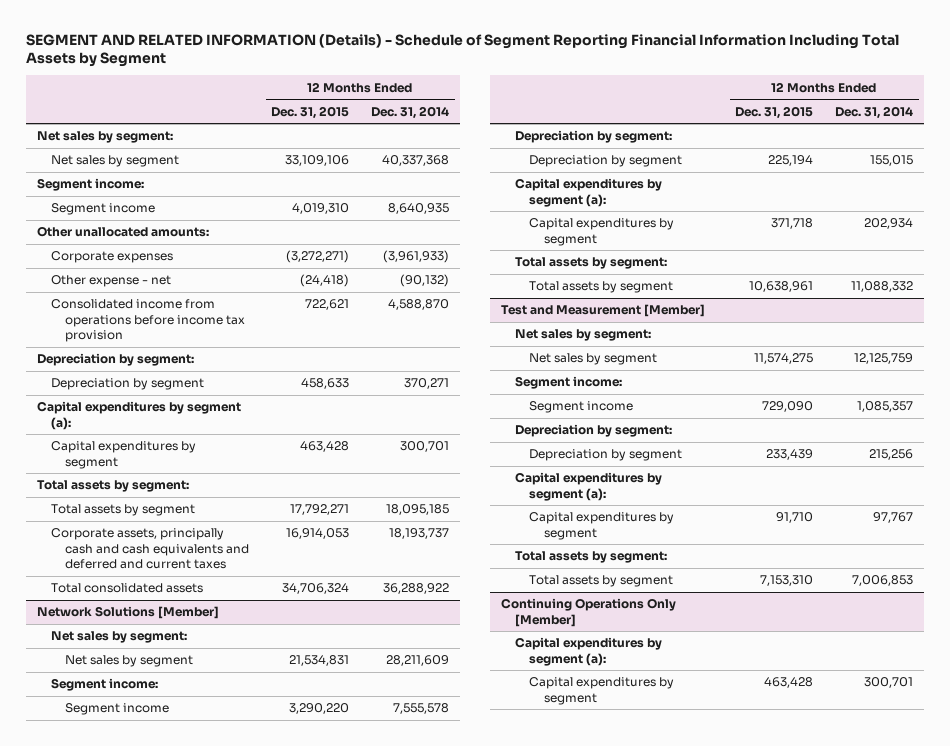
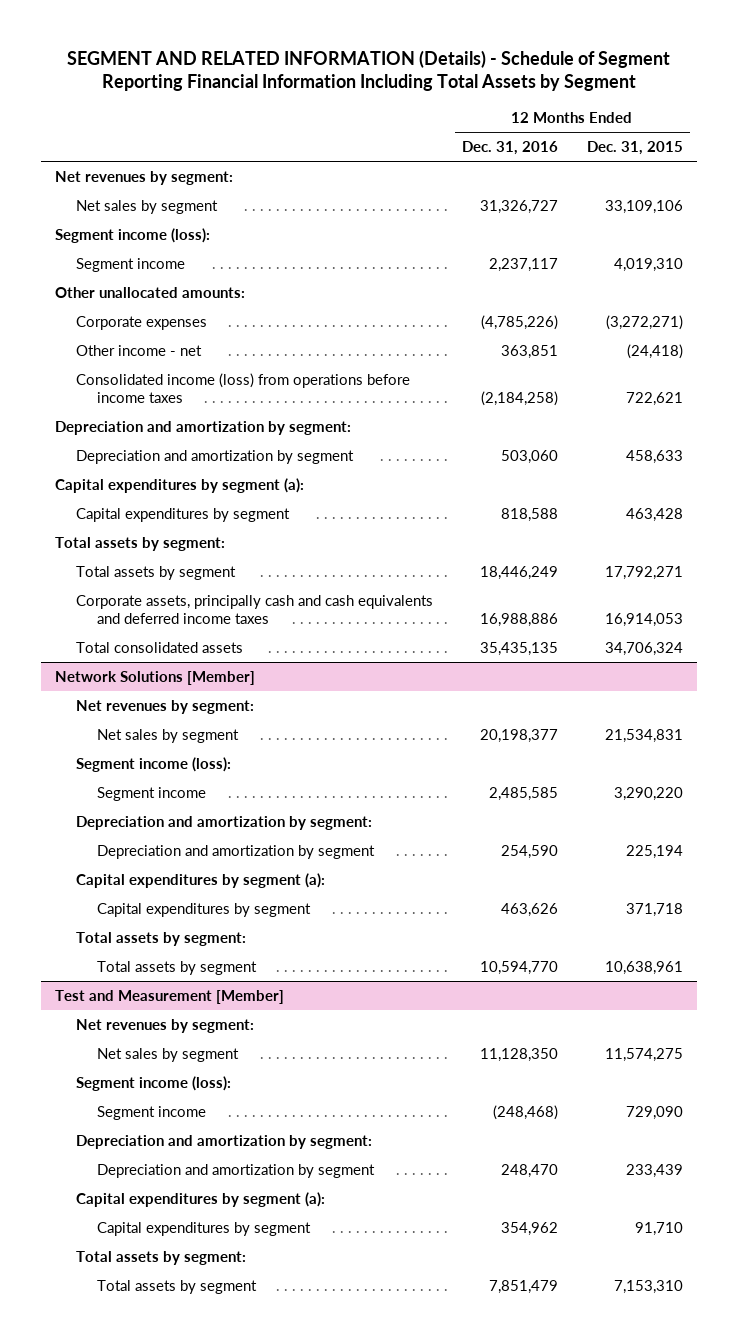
- | 12 Months Ended Dec. 31, 2015 | 12 Months Ended Dec. 31, 2014
+ | 12 Months Ended Dec. 31, 2016 | 12 Months Ended Dec. 31, 2015
- Net sales by segment:
+ Net revenues by segment:
- Segment income:
+ Segment income (loss):
- Other expense - net | (24,418) | (90,132)
- Consolidated income from operations before income tax provision | 722,621 | 4,588,870
- Depreciation by segment:
- Depreciation by segment | 458,633 | 370,271
+ Other income - net | 363,851 | (24,418)
+ Consolidated income (loss) from operations before income taxes | (2,184,258) | 722,621
+ Depreciation and amortization by segment:
+ Depreciation and amortization by segment | 503,060 | 458,633
- Corporate assets, principally cash and cash equivalents and deferred and current taxes | 16,914,053 | 18,193,737
+ Corporate assets, principally cash and cash equivalents and deferred income taxes | 16,988,886 | 16,914,053
@ Network Solutions [Member]
- Net sales by segment:
+ Net revenues by segment:
- Segment income:
+ Segment income (loss):
- Depreciation by segment:
- Depreciation by segment | 225,194 | 155,015
+ Depreciation and amortization by segment:
+ Depreciation and amortization by segment | 254,590 | 225,194
@ Test and Measurement [Member]
- Net sales by segment:
+ Net revenues by segment:
- Segment income:
+ Segment income (loss):
- Depreciation by segment:
- Depreciation by segment | 233,439 | 215,256
+ Depreciation and amortization by segment:
+ Depreciation and amortization by segment | 248,470 | 233,439
- Continuing Operations Only [Member]
- Capital expenditures by segment (a):
- Capital expenditures by segment | 463,428 | 300,701

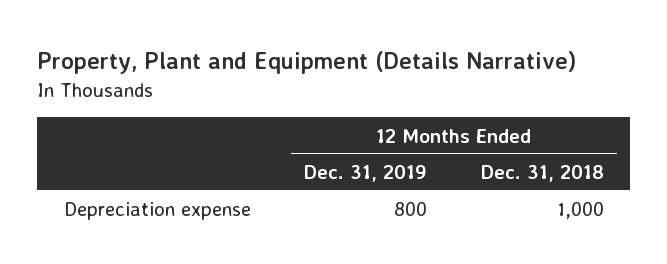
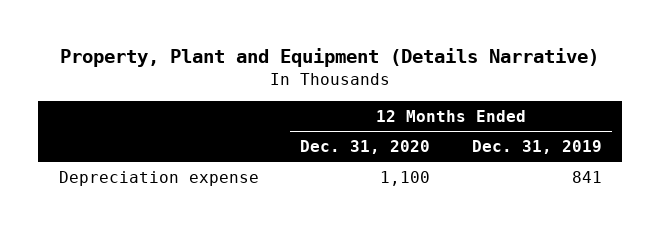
- | 12 Months Ended Dec. 31, 2019 | 12 Months Ended Dec. 31, 2018
+ | 12 Months Ended Dec. 31, 2020 | 12 Months Ended Dec. 31, 2019
- Depreciation expense | 800 | 1,000
+ Depreciation expense | 1,100 | 841

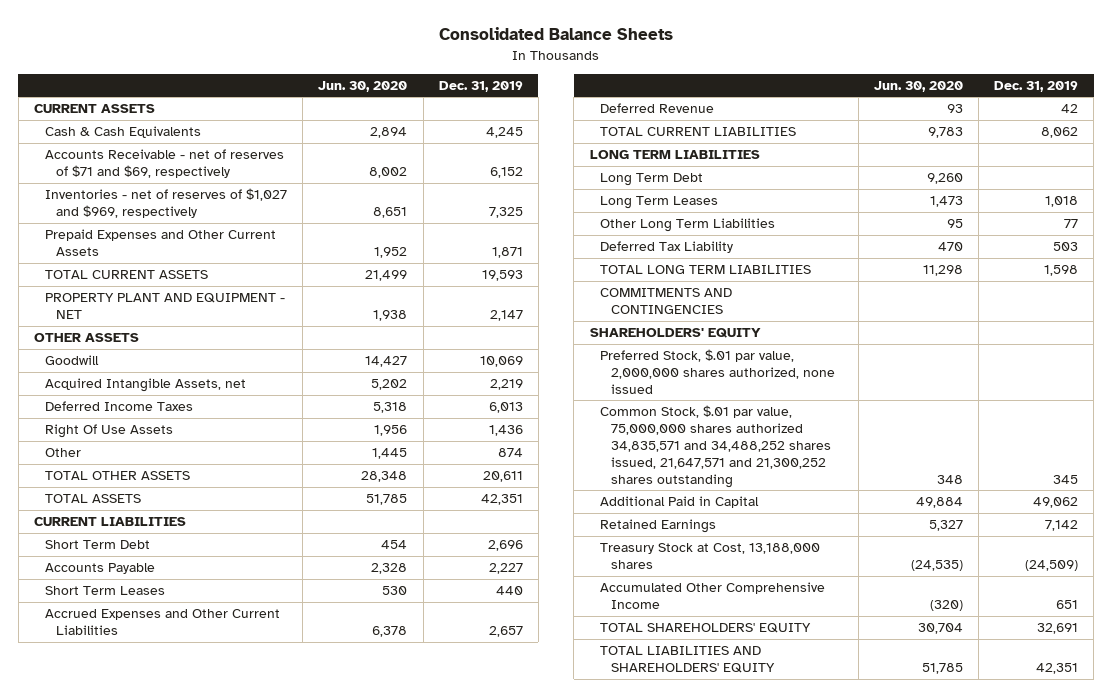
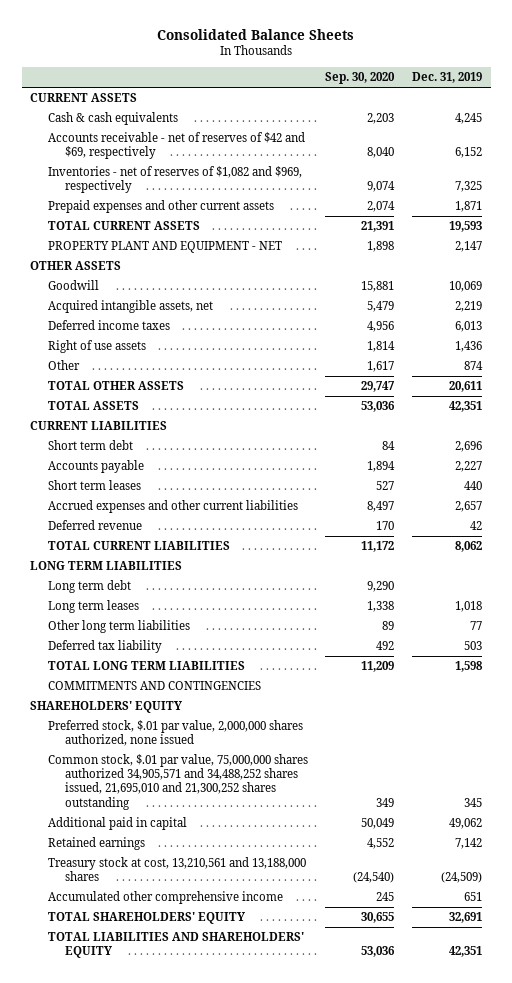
- | Jun. 30, 2020 | Dec. 31, 2019
+ | Sep. 30, 2020 | Dec. 31, 2019
- Cash & Cash Equivalents | 2,894 | 4,245
- Accounts Receivable - net of reserves of $71 and $69, respectively | 8,002 | 6,152
- Inventories - net of reserves of $1,027 and $969, respectively | 8,651 | 7,325
- Prepaid Expenses and Other Current Assets | 1,952 | 1,871
+ Cash & cash equivalents | 2,203 | 4,245
+ Accounts receivable - net of reserves of $42 and $69, respectively | 8,040 | 6,152
+ Inventories - net of reserves of $1,082 and $969, respectively | 9,074 | 7,325
+ Prepaid expenses and other current assets | 2,074 | 1,871
- Acquired Intangible Assets, net | 5,202 | 2,219
- Deferred Income Taxes | 5,318 | 6,013
- Right Of Use Assets | 1,956 | 1,436
+ Acquired intangible assets, net | 5,479 | 2,219
+ Deferred income taxes | 4,956 | 6,013
+ Right of use assets | 1,814 | 1,436
- Short Term Debt | 454 | 2,696
- Accounts Payable | 2,328 | 2,227
- Short Term Leases | 530 | 440
- Accrued Expenses and Other Current Liabilities | 6,378 | 2,657
- Deferred Revenue | 93 | 42
+ Short term debt | 84 | 2,696
+ Accounts payable | 1,894 | 2,227
+ Short term leases | 527 | 440
+ Accrued expenses and other current liabilities | 8,497 | 2,657
+ Deferred revenue | 170 | 42
- Long Term Debt | 9,260 |
- Long Term Leases | 1,473 | 1,018
- Other Long Term Liabilities | 95 | 77
- Deferred Tax Liability | 470 | 503
+ Long term debt | 9,290 |
+ Long term leases | 1,338 | 1,018
+ Other long term liabilities | 89 | 77
+ Deferred tax liability | 492 | 503
- Preferred Stock, $.01 par value, 2,000,000 shares authorized, none issued
- Common Stock, $.01 par value, 75,000,000 shares authorized 34,835,571 and 34,488,252 shares issued, 21,647,571 and 21,300,252 shares outstanding | 348 | 345
- Additional Paid in Capital | 49,884 | 49,062
- Retained Earnings | 5,327 | 7,142
- Treasury Stock at Cost, 13,188,000 shares | (24,535) | (24,509)
- Accumulated Other Comprehensive Income | (320) | 651
+ Preferred stock, $.01 par value, 2,000,000 shares authorized, none issued
+ Common stock, $.01 par value, 75,000,000 shares authorized 34,905,571 and 34,488,252 shares issued, 21,695,010 and 21,300,252 shares outstanding | 349 | 345
+ Additional paid in capital | 50,049 | 49,062
+ Retained earnings | 4,552 | 7,142
+ Treasury stock at cost, 13,210,561 and 13,188,000 shares | (24,540) | (24,509)
+ Accumulated other comprehensive income | 245 | 651

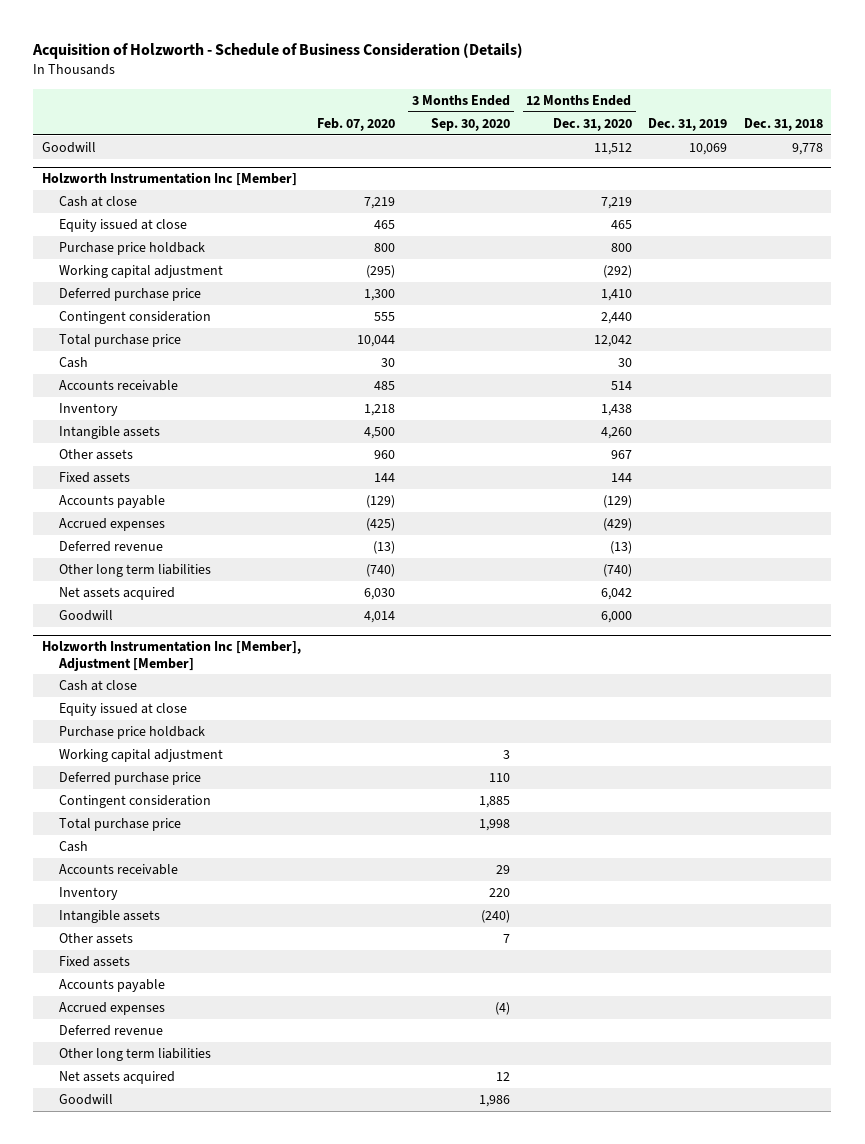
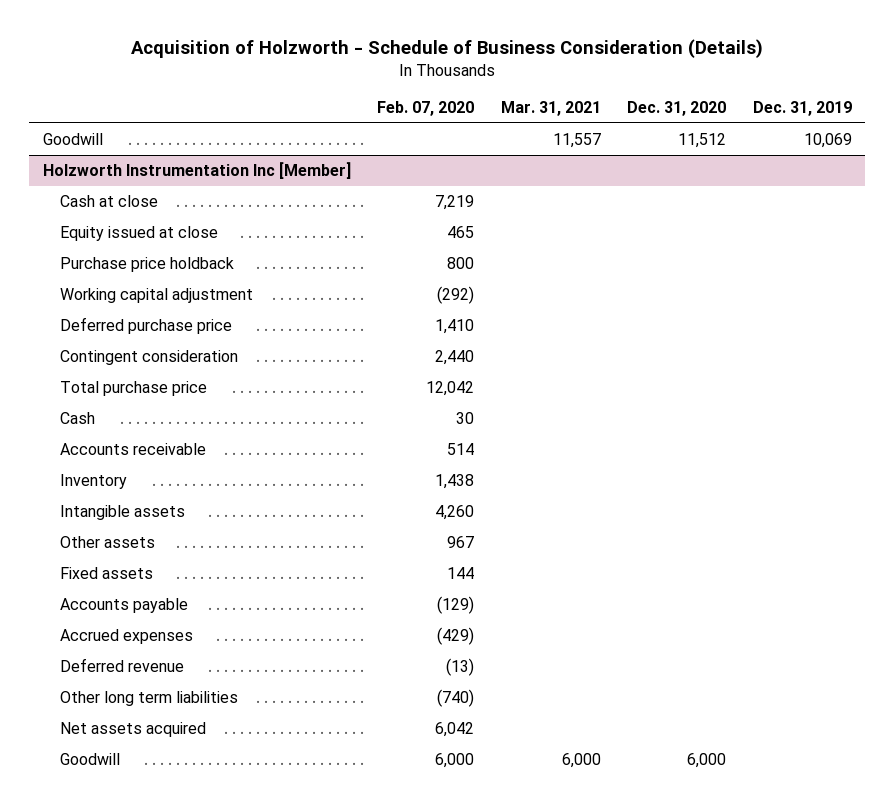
- | Feb. 07, 2020 | 3 Months Ended Sep. 30, 2020 | 12 Months Ended Dec. 31, 2020 | Dec. 31, 2019 | Dec. 31, 2018
+ | Feb. 07, 2020 | Mar. 31, 2021 | Dec. 31, 2020 | Dec. 31, 2019
@ Holzworth Instrumentation Inc [Member]
- Working capital adjustment | (295) | | (292) | |
- Deferred purchase price | 1,300 | | 1,410 | |
- Contingent consideration | 555 | | 2,440 | |
- Total purchase price | 10,044 | | 12,042 | |
+ Working capital adjustment | (292) | | |
+ Deferred purchase price | 1,410 | | |
+ Contingent consideration | 2,440 | | |
+ Total purchase price | 12,042 | | |
- Accounts receivable | 485 | | 514 | |
- Inventory | 1,218 | | 1,438 | |
- Intangible assets | 4,500 | | 4,260 | |
- Other assets | 960 | | 967 | |
+ Accounts receivable | 514 | | |
+ Inventory | 1,438 | | |
+ Intangible assets | 4,260 | | |
+ Other assets | 967 | | |
- Accrued expenses | (425) | | (429) | |
+ Accrued expenses | (429) | | |
- Net assets acquired | 6,030 | | 6,042 | |
- Goodwill | 4,014 | | 6,000 | |
- Holzworth Instrumentation Inc [Member], Adjustment [Member]
- Cash at close
- Equity issued at close
- Purchase price holdback
- Working capital adjustment | | 3 | | |
- Deferred purchase price | | 110 | | |
- Contingent consideration | | 1,885 | | |
- Total purchase price | | 1,998 | | |
- Cash
- Accounts receivable | | 29 | | |
- Inventory | | 220 | | |
- Intangible assets | | (240) | | |
- Other assets | | 7 | | |
- Fixed assets
- Accounts payable
- Accrued expenses | | (4) | | |
- Deferred revenue
- Other long term liabilities
- Net assets acquired | | 12 | | |
- Goodwill | | 1,986 | | |
@ Holzworth Instrumentation Inc [Member]
+ Net assets acquired | 6,042 | | |
+ Goodwill | 6,000 | 6,000 | 6,000 |

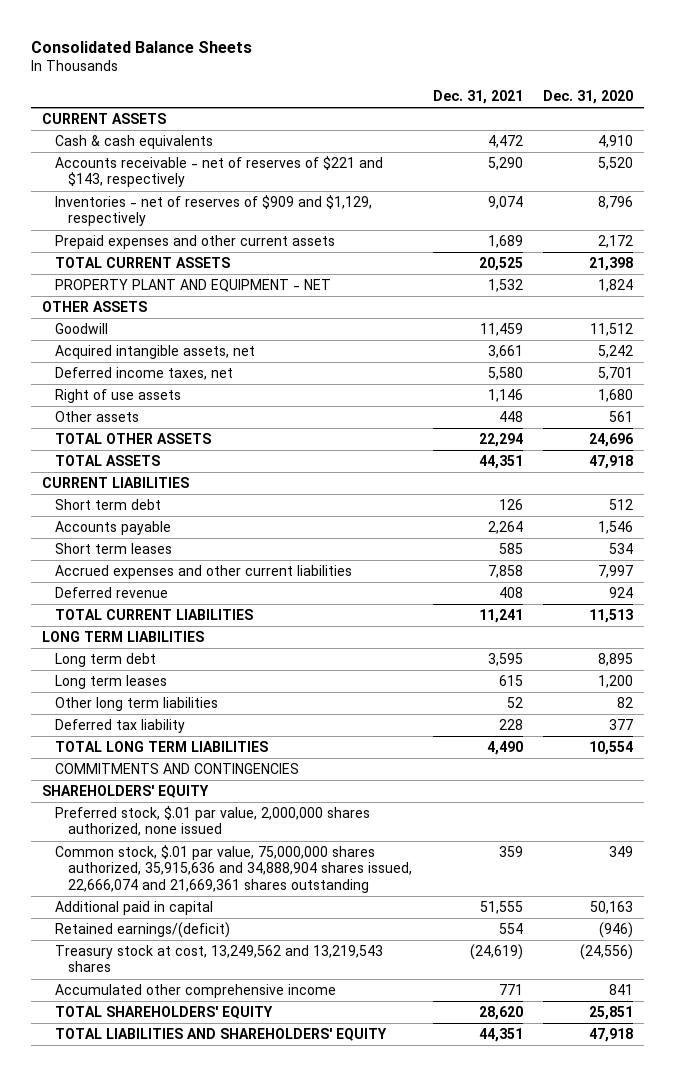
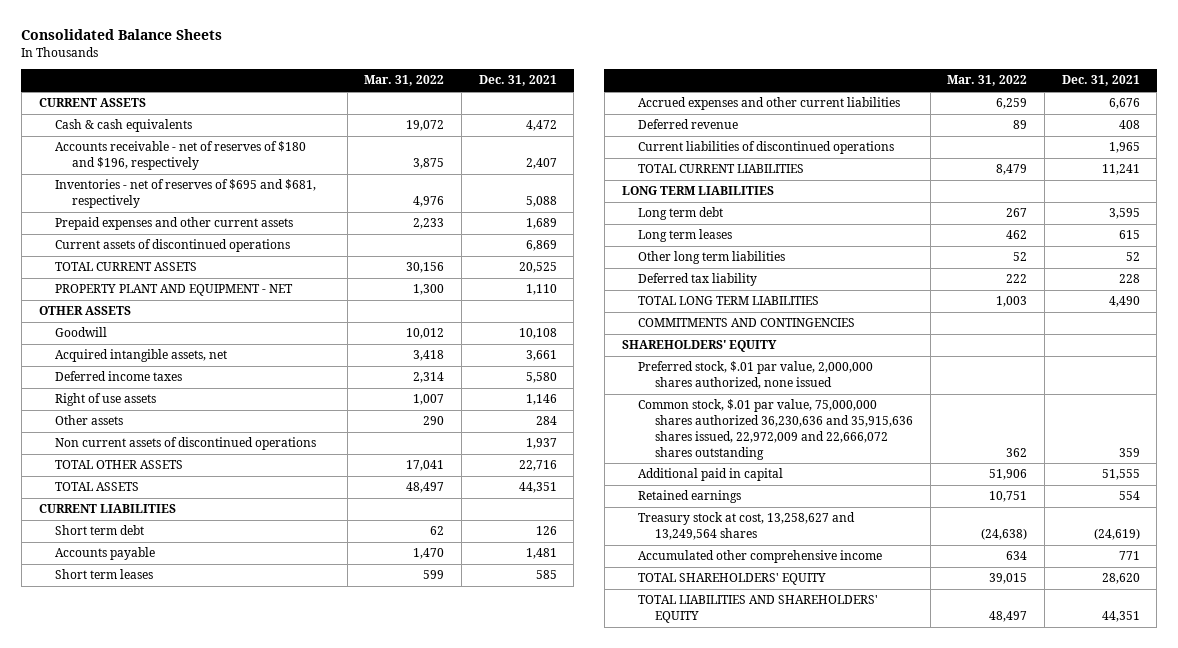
- | Dec. 31, 2021 | Dec. 31, 2020
+ | Mar. 31, 2022 | Dec. 31, 2021
- Accounts receivable - net of reserves of $221 and $143, respectively | 5,290 | 5,520
- Inventories - net of reserves of $909 and $1,129, respectively | 9,074 | 8,796
+ Accounts receivable - net of reserves of $180 and $196, respectively | 3,875 | 2,407
+ Inventories - net of reserves of $695 and $681, respectively | 4,976 | 5,088
+ Current assets of discontinued operations | | 6,869
- PROPERTY PLANT AND EQUIPMENT - NET | 1,532 | 1,824
+ PROPERTY PLANT AND EQUIPMENT - NET | 1,300 | 1,110
- Goodwill | 11,459 | 11,512
+ Goodwill | 10,012 | 10,108
- Deferred income taxes, net | 5,580 | 5,701
+ Deferred income taxes | 2,314 | 5,580
- Other assets | 448 | 561
- TOTAL OTHER ASSETS | 22,294 | 24,696
+ Other assets | 290 | 284
+ Non current assets of discontinued operations | | 1,937
+ TOTAL OTHER ASSETS | 17,041 | 22,716
- Accounts payable | 2,264 | 1,546
+ Accounts payable | 1,470 | 1,481
- Accrued expenses and other current liabilities | 7,858 | 7,997
+ Accrued expenses and other current liabilities | 6,259 | 6,676
+ Current liabilities of discontinued operations | | 1,965
- Common stock, $.01 par value, 75,000,000 shares authorized, 35,915,636 and 34,888,904 shares issued, 22,666,074 and 21,669,361 shares outstanding | 359 | 349
+ Common stock, $.01 par value, 75,000,000 shares authorized 36,230,636 and 35,915,636 shares issued, 22,972,009 and 22,666,072 shares outstanding | 362 | 359
- Retained earnings/(deficit) | 554 | (946)
- Treasury stock at cost, 13,249,562 and 13,219,543 shares | (24,619) | (24,556)
+ Retained earnings | 10,751 | 554
+ Treasury stock at cost, 13,258,627 and 13,249,564 shares | (24,638) | (24,619)

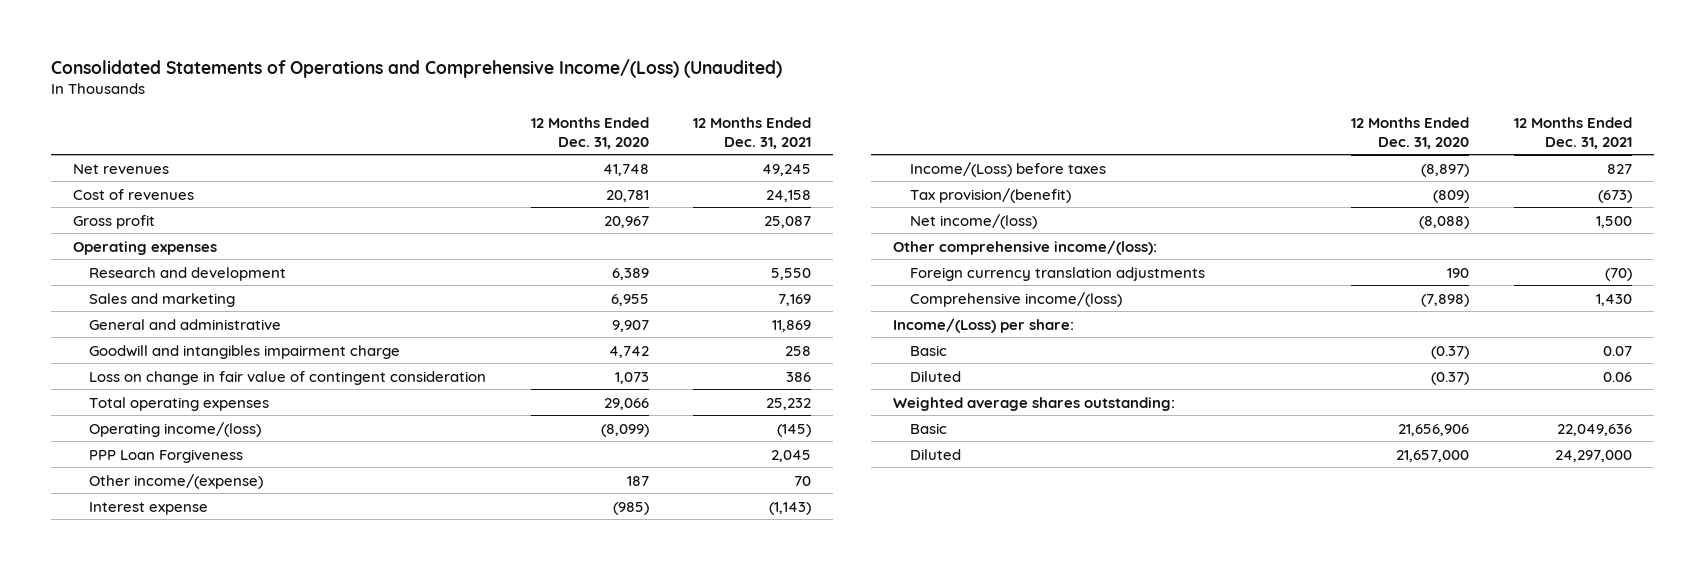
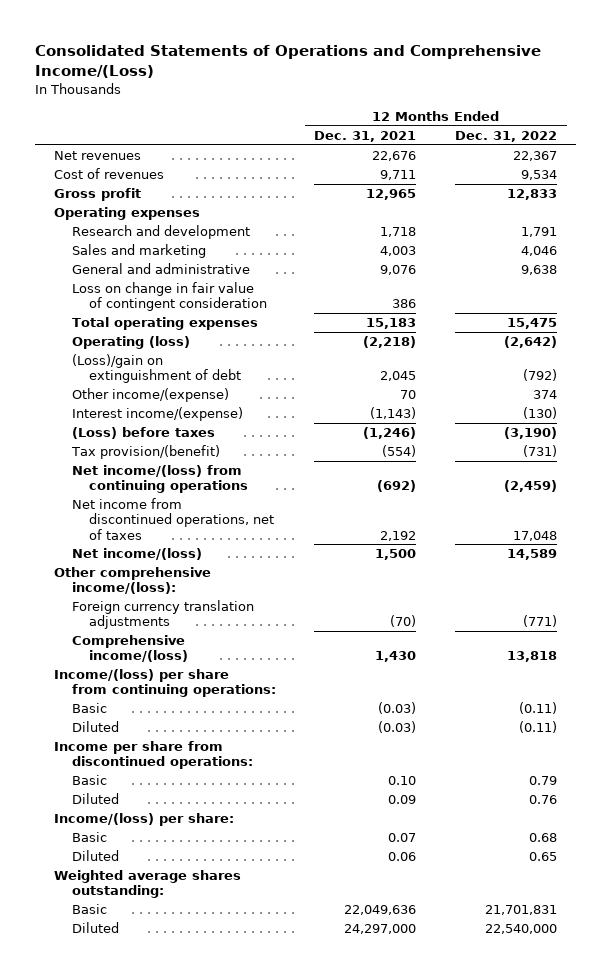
- Consolidated Statements of Operations and Comprehensive Income/(Loss) (Unaudited)
+ Consolidated Statements of Operations and Comprehensive Income/(Loss)
- | 12 Months Ended Dec. 31, 2020 | 12 Months Ended Dec. 31, 2021
+ | 12 Months Ended Dec. 31, 2021 | 12 Months Ended Dec. 31, 2022
- Net revenues | 41,748 | 49,245
- Cost of revenues | 20,781 | 24,158
- Gross profit | 20,967 | 25,087
+ Net revenues | 22,676 | 22,367
+ Cost of revenues | 9,711 | 9,534
+ Gross profit | 12,965 | 12,833
- Research and development | 6,389 | 5,550
- Sales and marketing | 6,955 | 7,169
- General and administrative | 9,907 | 11,869
- Goodwill and intangibles impairment charge | 4,742 | 258
+ Research and development | 1,718 | 1,791
+ Sales and marketing | 4,003 | 4,046
+ General and administrative | 9,076 | 9,638
- Total operating expenses | 29,066 | 25,232
- Operating income/(loss) | (8,099) | (145)
- PPP Loan Forgiveness | | 2,045
+ Total operating expenses | 15,183 | 15,475
+ Operating (loss) | (2,218) | (2,642)
+ (Loss)/gain on extinguishment of debt | 2,045 | (792)
- Interest expense | (985) | (1,143)
- Income/(Loss) before taxes | (8,897) | 827
- Tax provision/(benefit) | (809) | (673)
+ Interest income/(expense) | (1,143) | (130)
+ (Loss) before taxes | (1,246) | (3,190)
+ Tax provision/(benefit) | (554) | (731)
+ Net income/(loss) from continuing operations | (692) | (2,459)
+ Net income from discontinued operations, net of taxes | 2,192 | 17,048
- Income/(Loss) per share:
+ Income/(loss) per share from continuing operations:
+ Basic | (0.03) | (0.11)
+ Diluted | (0.03) | (0.11)
+ Income per share from discontinued operations:
+ Basic | 0.10 | 0.79
+ Diluted | 0.09 | 0.76
+ Income/(loss) per share:

